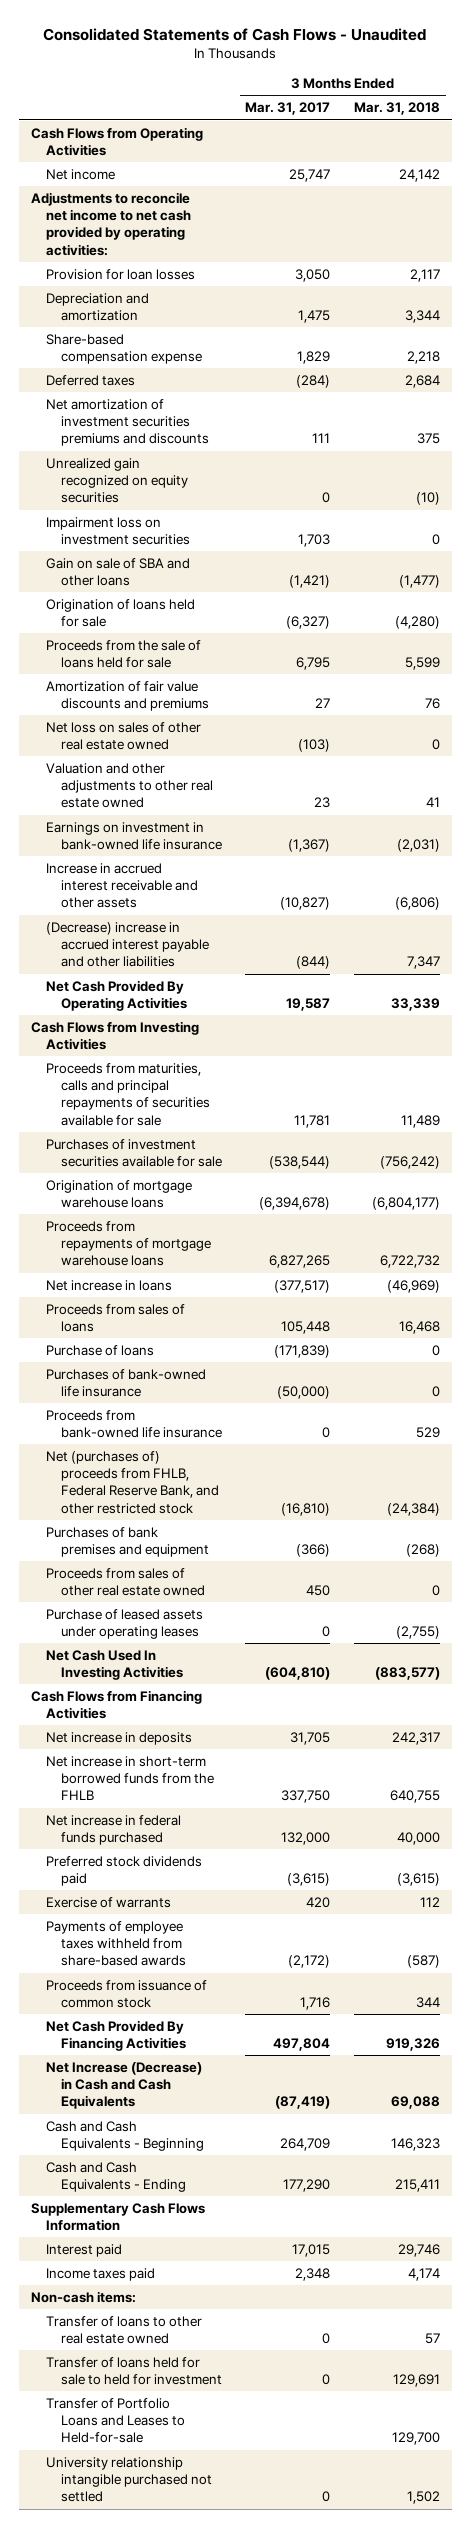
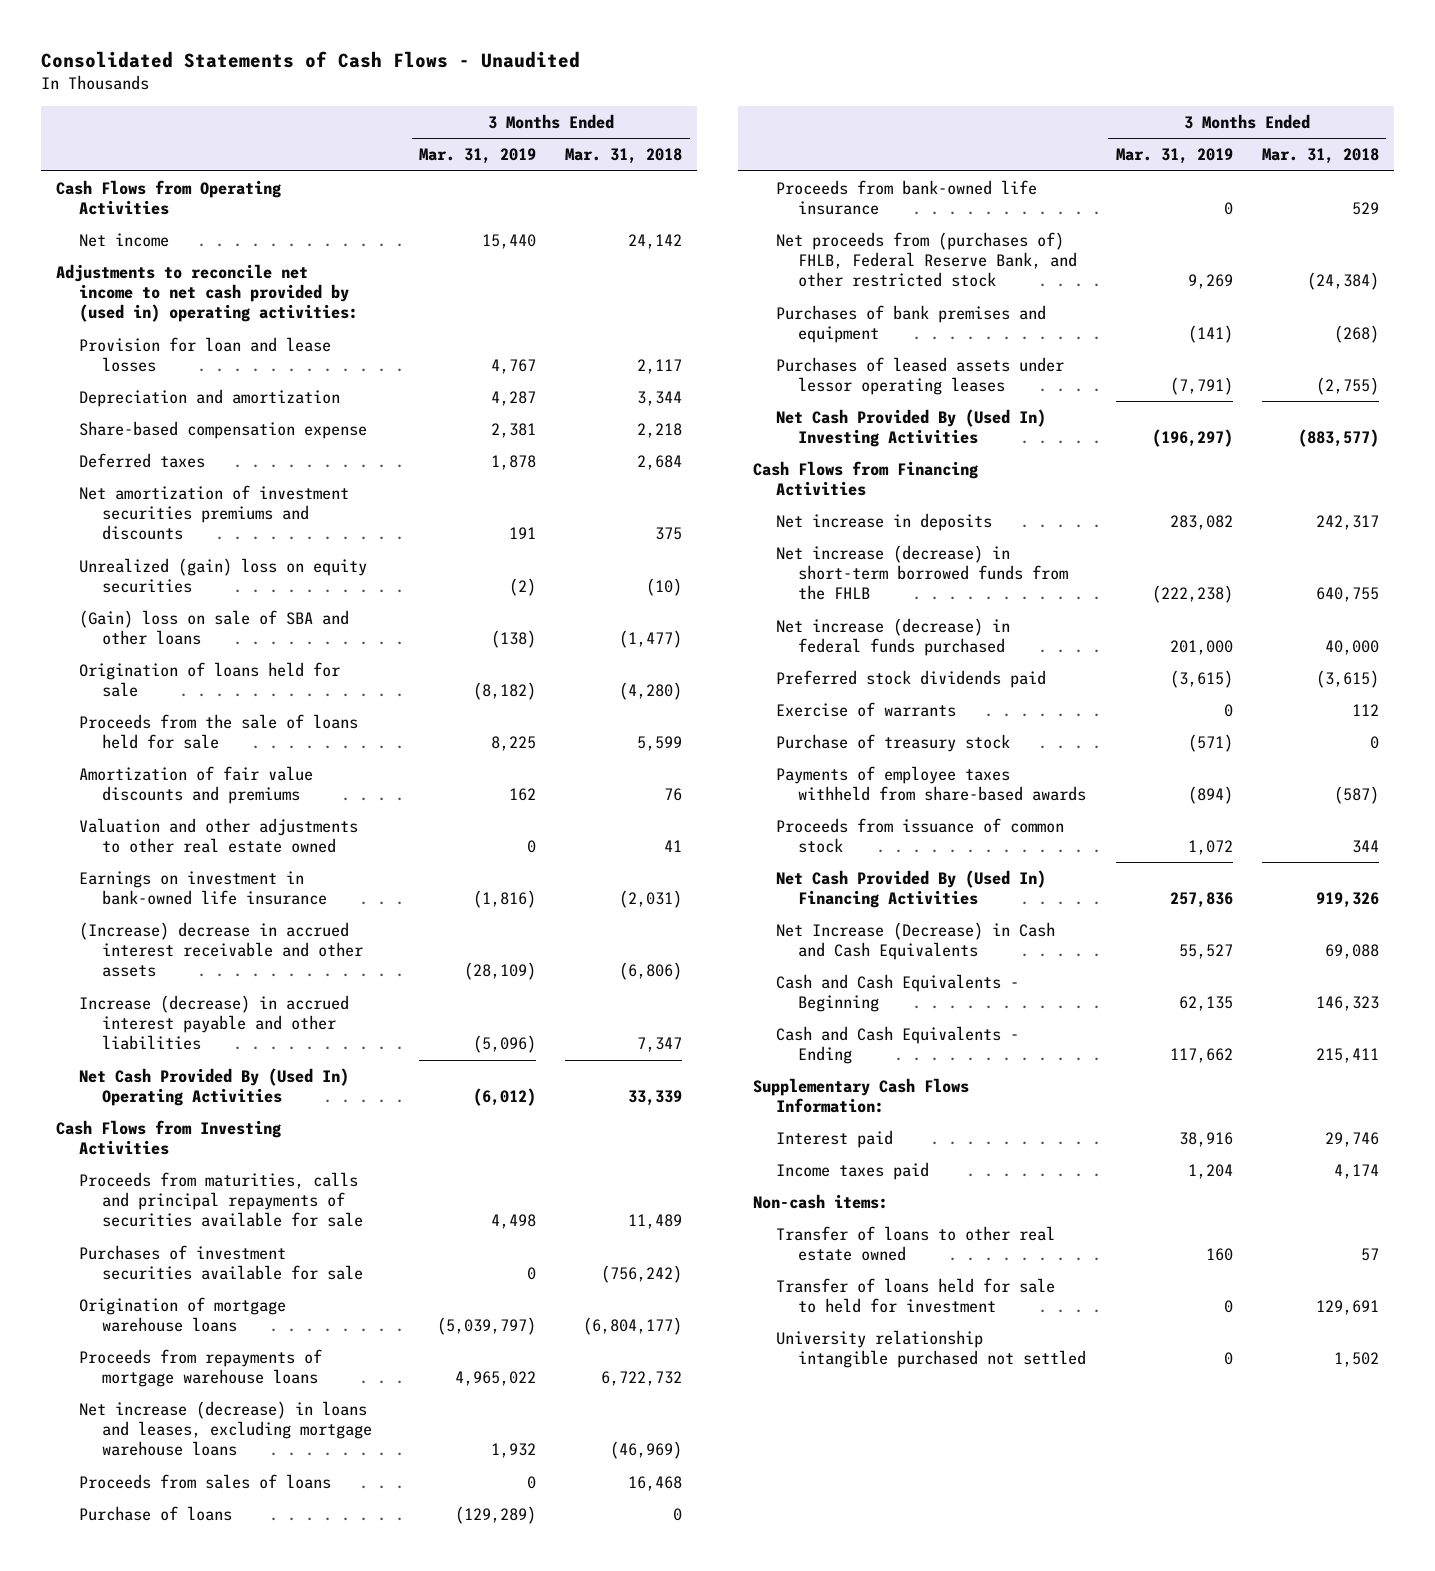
- | 3 Months Ended Mar. 31, 2017 | 3 Months Ended Mar. 31, 2018
+ | 3 Months Ended Mar. 31, 2019 | 3 Months Ended Mar. 31, 2018
- Adjustments to reconcile net income to net cash provided by operating activities:
- Provision for loan losses | 3,050 | 2,117
+ Adjustments to reconcile net income to net cash provided by (used in) operating activities:
+ Provision for loan and lease losses | 4,767 | 2,117
- Unrealized gain recognized on equity securities | 0 | (10)
- Impairment loss on investment securities | 1,703 | 0
- Gain on sale of SBA and other loans | (1,421) | (1,477)
+ Unrealized (gain) loss on equity securities | (2) | (10)
+ (Gain) loss on sale of SBA and other loans | (138) | (1,477)
- Net loss on sales of other real estate owned | (103) | 0
- Increase in accrued interest receivable and other assets | (10,827) | (6,806)
- (Decrease) increase in accrued interest payable and other liabilities | (844) | 7,347
- Net Cash Provided By Operating Activities | 19,587 | 33,339
+ (Increase) decrease in accrued interest receivable and other assets | (28,109) | (6,806)
+ Increase (decrease) in accrued interest payable and other liabilities | (5,096) | 7,347
+ Net Cash Provided By (Used In) Operating Activities | (6,012) | 33,339
- Net increase in loans | (377,517) | (46,969)
+ Net increase (decrease) in loans and leases, excluding mortgage warehouse loans | 1,932 | (46,969)
- Purchases of bank-owned life insurance | (50,000) | 0
- Net (purchases of) proceeds from FHLB, Federal Reserve Bank, and other restricted stock | (16,810) | (24,384)
+ Net proceeds from (purchases of) FHLB, Federal Reserve Bank, and other restricted stock | 9,269 | (24,384)
- Proceeds from sales of other real estate owned | 450 | 0
- Purchase of leased assets under operating leases | 0 | (2,755)
- Net Cash Used In Investing Activities | (604,810) | (883,577)
+ Purchases of leased assets under lessor operating leases | (7,791) | (2,755)
+ Net Cash Provided By (Used In) Investing Activities | (196,297) | (883,577)
- Net increase in short-term borrowed funds from the FHLB | 337,750 | 640,755
- Net increase in federal funds purchased | 132,000 | 40,000
+ Net increase (decrease) in short-term borrowed funds from the FHLB | (222,238) | 640,755
+ Net increase (decrease) in federal funds purchased | 201,000 | 40,000
+ Purchase of treasury stock | (571) | 0
- Net Cash Provided By Financing Activities | 497,804 | 919,326
+ Net Cash Provided By (Used In) Financing Activities | 257,836 | 919,326
- Supplementary Cash Flows Information
+ Supplementary Cash Flows Information:
- Transfer of Portfolio Loans and Leases to Held-for-sale | | 129,700

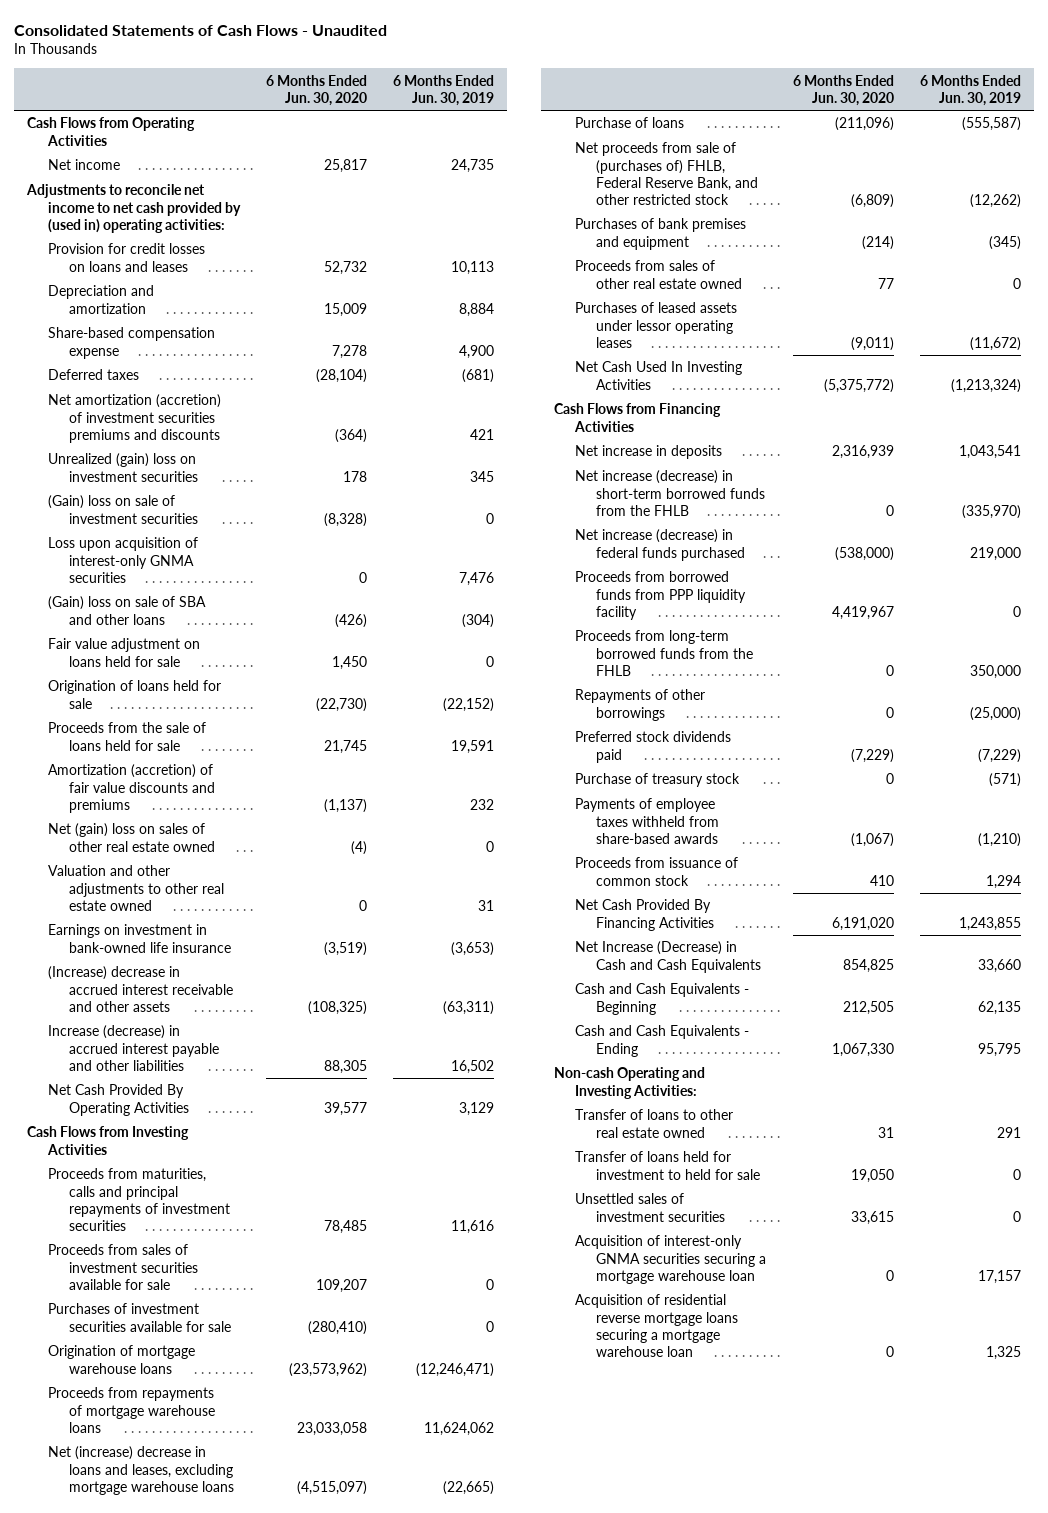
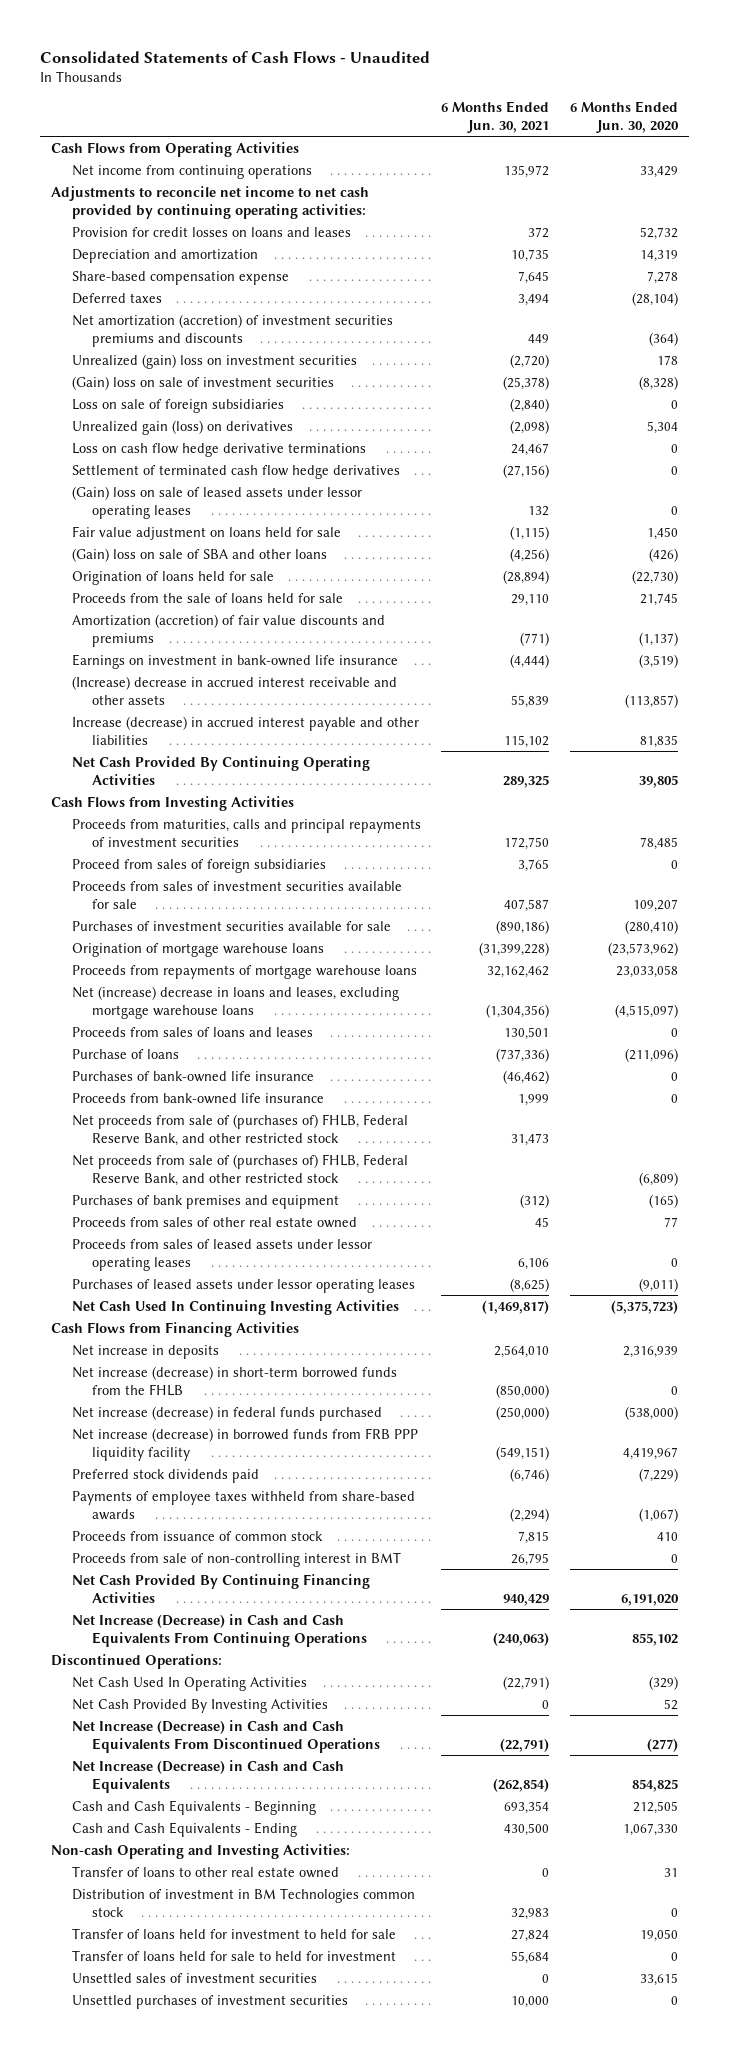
- | 6 Months Ended Jun. 30, 2020 | 6 Months Ended Jun. 30, 2019
+ | 6 Months Ended Jun. 30, 2021 | 6 Months Ended Jun. 30, 2020
- Net income | 25,817 | 24,735
- Adjustments to reconcile net income to net cash provided by (used in) operating activities:
+ Net income from continuing operations | 135,972 | 33,429
+ Adjustments to reconcile net income to net cash provided by continuing operating activities:
- Depreciation and amortization | 15,009 | 8,884
+ Depreciation and amortization | 10,735 | 14,319
- Loss upon acquisition of interest-only GNMA securities | 0 | 7,476
+ Loss on sale of foreign subsidiaries | (2,840) | 0
+ Unrealized gain (loss) on derivatives | (2,098) | 5,304
+ Loss on cash flow hedge derivative terminations | 24,467 | 0
+ Settlement of terminated cash flow hedge derivatives | (27,156) | 0
+ (Gain) loss on sale of leased assets under lessor operating leases | 132 | 0
moved down: (Gain) loss on sale of SBA and other loans | (4,256) | (426)
- Net (gain) loss on sales of other real estate owned | (4) | 0
- Valuation and other adjustments to other real estate owned | 0 | 31
- (Increase) decrease in accrued interest receivable and other assets | (108,325) | (63,311)
- Increase (decrease) in accrued interest payable and other liabilities | 88,305 | 16,502
- Net Cash Provided By Operating Activities | 39,577 | 3,129
+ (Increase) decrease in accrued interest receivable and other assets | 55,839 | (113,857)
+ Increase (decrease) in accrued interest payable and other liabilities | 115,102 | 81,835
+ Net Cash Provided By Continuing Operating Activities | 289,325 | 39,805
+ Proceed from sales of foreign subsidiaries | 3,765 | 0
+ Proceeds from sales of loans and leases | 130,501 | 0
+ Purchases of bank-owned life insurance | (46,462) | 0
+ Proceeds from bank-owned life insurance | 1,999 | 0
+ Net proceeds from sale of (purchases of) FHLB, Federal Reserve Bank, and other restricted stock | 31,473 |
- Purchases of bank premises and equipment | (214) | (345)
+ Purchases of bank premises and equipment | (312) | (165)
+ Proceeds from sales of leased assets under lessor operating leases | 6,106 | 0
- Net Cash Used In Investing Activities | (5,375,772) | (1,213,324)
+ Net Cash Used In Continuing Investing Activities | (1,469,817) | (5,375,723)
- Proceeds from borrowed funds from PPP liquidity facility | 4,419,967 | 0
- Proceeds from long-term borrowed funds from the FHLB | 0 | 350,000
- Repayments of other borrowings | 0 | (25,000)
+ Net increase (decrease) in borrowed funds from FRB PPP liquidity facility | (549,151) | 4,419,967
- Purchase of treasury stock | 0 | (571)
- Net Cash Provided By Financing Activities | 6,191,020 | 1,243,855
+ Proceeds from sale of non-controlling interest in BMT | 26,795 | 0
+ Net Cash Provided By Continuing Financing Activities | 940,429 | 6,191,020
+ Net Increase (Decrease) in Cash and Cash Equivalents From Continuing Operations | (240,063) | 855,102
+ Discontinued Operations:
+ Net Cash Used In Operating Activities | (22,791) | (329)
+ Net Cash Provided By Investing Activities | 0 | 52
+ Net Increase (Decrease) in Cash and Cash Equivalents From Discontinued Operations | (22,791) | (277)
+ Distribution of investment in BM Technologies common stock | 32,983 | 0
+ Transfer of loans held for sale to held for investment | 55,684 | 0
- Acquisition of interest-only GNMA securities securing a mortgage warehouse loan | 0 | 17,157
- Acquisition of residential reverse mortgage loans securing a mortgage warehouse loan | 0 | 1,325
+ Unsettled purchases of investment securities | 10,000 | 0

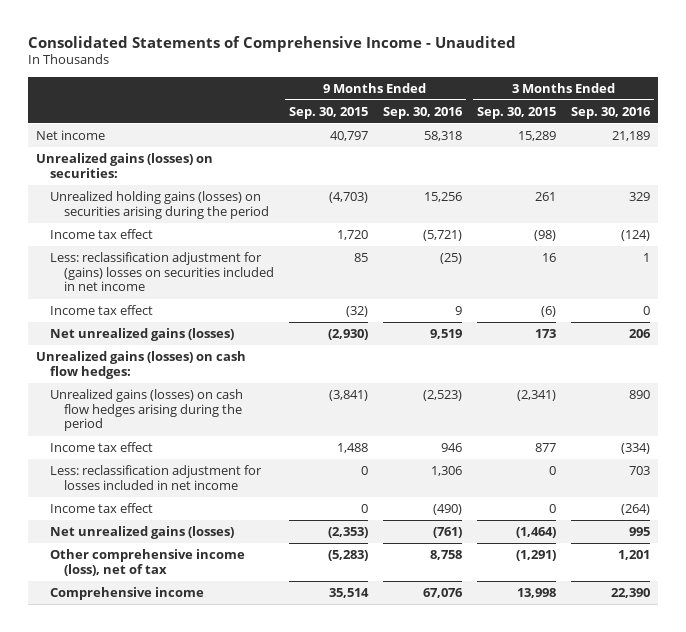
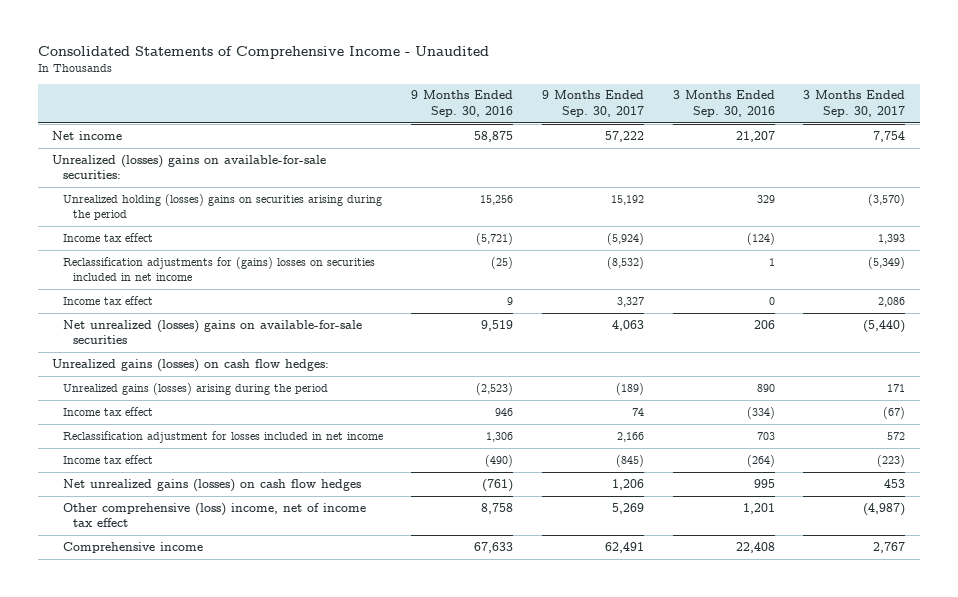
- | 9 Months Ended Sep. 30, 2015 | 9 Months Ended Sep. 30, 2016 | 3 Months Ended Sep. 30, 2015 | 3 Months Ended Sep. 30, 2016
+ | 9 Months Ended Sep. 30, 2016 | 9 Months Ended Sep. 30, 2017 | 3 Months Ended Sep. 30, 2016 | 3 Months Ended Sep. 30, 2017
- Net income | 40,797 | 58,318 | 15,289 | 21,189
- Unrealized gains (losses) on securities:
- Unrealized holding gains (losses) on securities arising during the period | (4,703) | 15,256 | 261 | 329
+ Net income | 58,875 | 57,222 | 21,207 | 7,754
+ Unrealized (losses) gains on available-for-sale securities:
+ Unrealized holding (losses) gains on securities arising during the period | 15,256 | 15,192 | 329 | (3,570)
- Less: reclassification adjustment for (gains) losses on securities included in net income | 85 | (25) | 16 | 1
+ Reclassification adjustments for (gains) losses on securities included in net income | (25) | (8,532) | 1 | (5,349)
- Net unrealized gains (losses) | (2,930) | 9,519 | 173 | 206
+ Net unrealized (losses) gains on available-for-sale securities | 9,519 | 4,063 | 206 | (5,440)
- Unrealized gains (losses) on cash flow hedges arising during the period | (3,841) | (2,523) | (2,341) | 890
+ Unrealized gains (losses) arising during the period | (2,523) | (189) | 890 | 171
- Less: reclassification adjustment for losses included in net income | 0 | 1,306 | 0 | 703
+ Reclassification adjustment for losses included in net income | 1,306 | 2,166 | 703 | 572
- Net unrealized gains (losses) | (2,353) | (761) | (1,464) | 995
- Other comprehensive income (loss), net of tax | (5,283) | 8,758 | (1,291) | 1,201
- Comprehensive income | 35,514 | 67,076 | 13,998 | 22,390
+ Net unrealized gains (losses) on cash flow hedges | (761) | 1,206 | 995 | 453
+ Other comprehensive (loss) income, net of income tax effect | 8,758 | 5,269 | 1,201 | (4,987)
+ Comprehensive income | 67,633 | 62,491 | 22,408 | 2,767

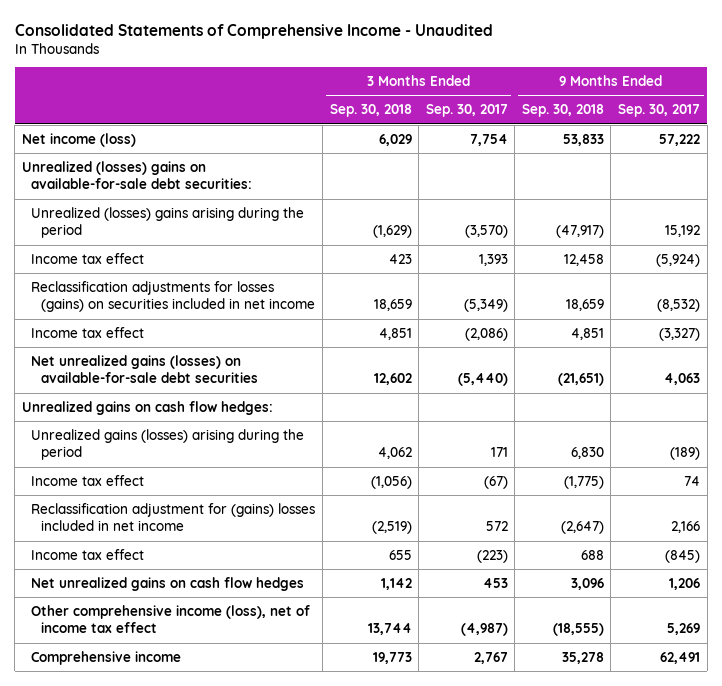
- | 9 Months Ended Sep. 30, 2016 | 9 Months Ended Sep. 30, 2017 | 3 Months Ended Sep. 30, 2016 | 3 Months Ended Sep. 30, 2017
+ | 3 Months Ended Sep. 30, 2018 | 3 Months Ended Sep. 30, 2017 | 9 Months Ended Sep. 30, 2018 | 9 Months Ended Sep. 30, 2017
- Net income | 58,875 | 57,222 | 21,207 | 7,754
- Unrealized (losses) gains on available-for-sale securities:
- Unrealized holding (losses) gains on securities arising during the period | 15,256 | 15,192 | 329 | (3,570)
+ Net income (loss) | 6,029 | 7,754 | 53,833 | 57,222
+ Unrealized (losses) gains on available-for-sale debt securities:
+ Unrealized (losses) gains arising during the period | (1,629) | (3,570) | (47,917) | 15,192
- Reclassification adjustments for (gains) losses on securities included in net income | (25) | (8,532) | 1 | (5,349)
- Income tax effect | 9 | 3,327 | 0 | 2,086
- Net unrealized (losses) gains on available-for-sale securities | 9,519 | 4,063 | 206 | (5,440)
- Unrealized gains (losses) on cash flow hedges:
+ Reclassification adjustments for losses (gains) on securities included in net income | 18,659 | (5,349) | 18,659 | (8,532)
+ Income tax effect | 4,851 | (2,086) | 4,851 | (3,327)
+ Net unrealized gains (losses) on available-for-sale debt securities | 12,602 | (5,440) | (21,651) | 4,063
+ Unrealized gains on cash flow hedges:
- Reclassification adjustment for losses included in net income | 1,306 | 2,166 | 703 | 572
+ Reclassification adjustment for (gains) losses included in net income | (2,519) | 572 | (2,647) | 2,166
- Net unrealized gains (losses) on cash flow hedges | (761) | 1,206 | 995 | 453
- Other comprehensive (loss) income, net of income tax effect | 8,758 | 5,269 | 1,201 | (4,987)
+ Net unrealized gains on cash flow hedges | 1,142 | 453 | 3,096 | 1,206
+ Other comprehensive income (loss), net of income tax effect | 13,744 | (4,987) | (18,555) | 5,269

